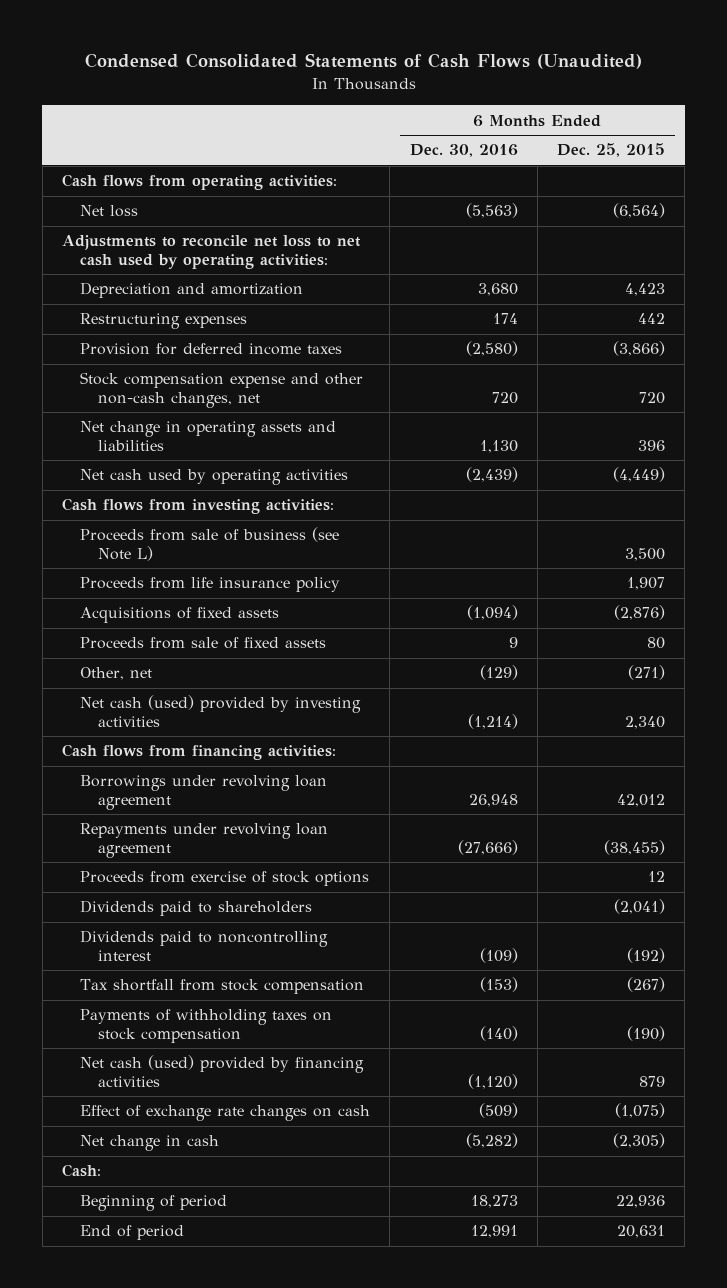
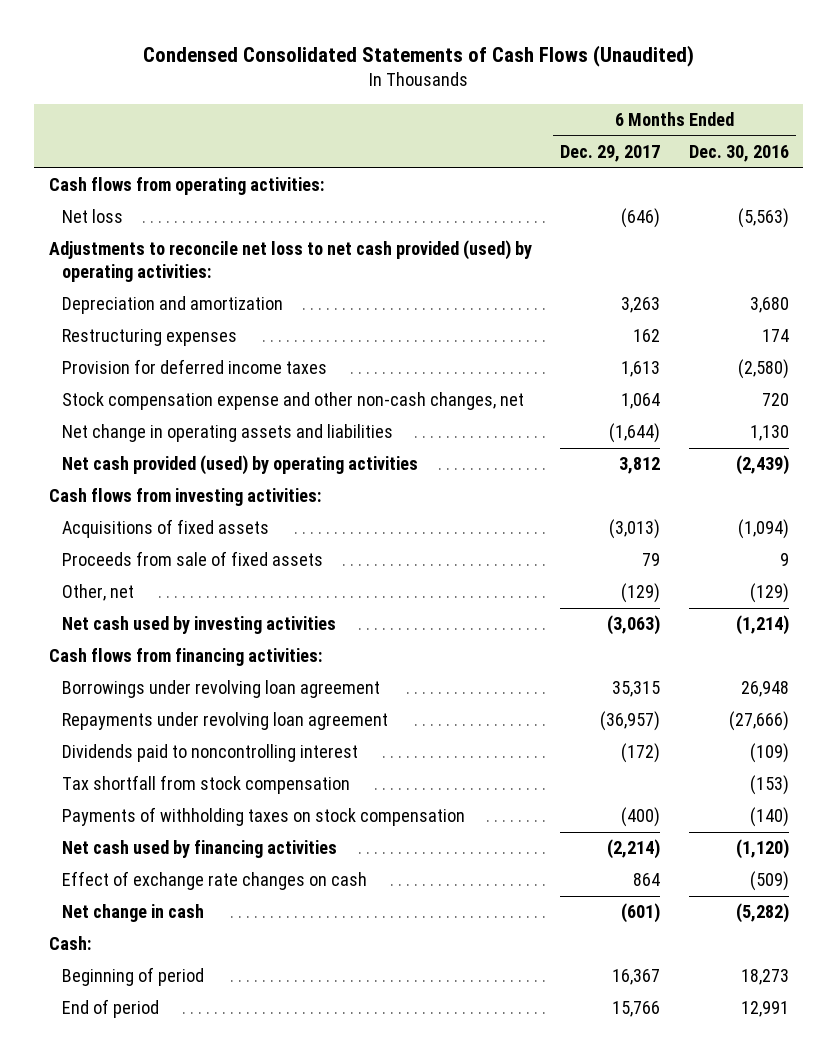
- | 6 Months Ended Dec. 30, 2016 | 6 Months Ended Dec. 25, 2015
+ | 6 Months Ended Dec. 29, 2017 | 6 Months Ended Dec. 30, 2016
- Adjustments to reconcile net loss to net cash used by operating activities:
+ Adjustments to reconcile net loss to net cash provided (used) by operating activities:
- Net cash used by operating activities | (2,439) | (4,449)
+ Net cash provided (used) by operating activities | 3,812 | (2,439)
- Proceeds from sale of business (see Note L) | | 3,500
- Proceeds from life insurance policy | | 1,907
- Net cash (used) provided by investing activities | (1,214) | 2,340
+ Net cash used by investing activities | (3,063) | (1,214)
- Proceeds from exercise of stock options | | 12
- Dividends paid to shareholders | | (2,041)
- Net cash (used) provided by financing activities | (1,120) | 879
+ Net cash used by financing activities | (2,214) | (1,120)

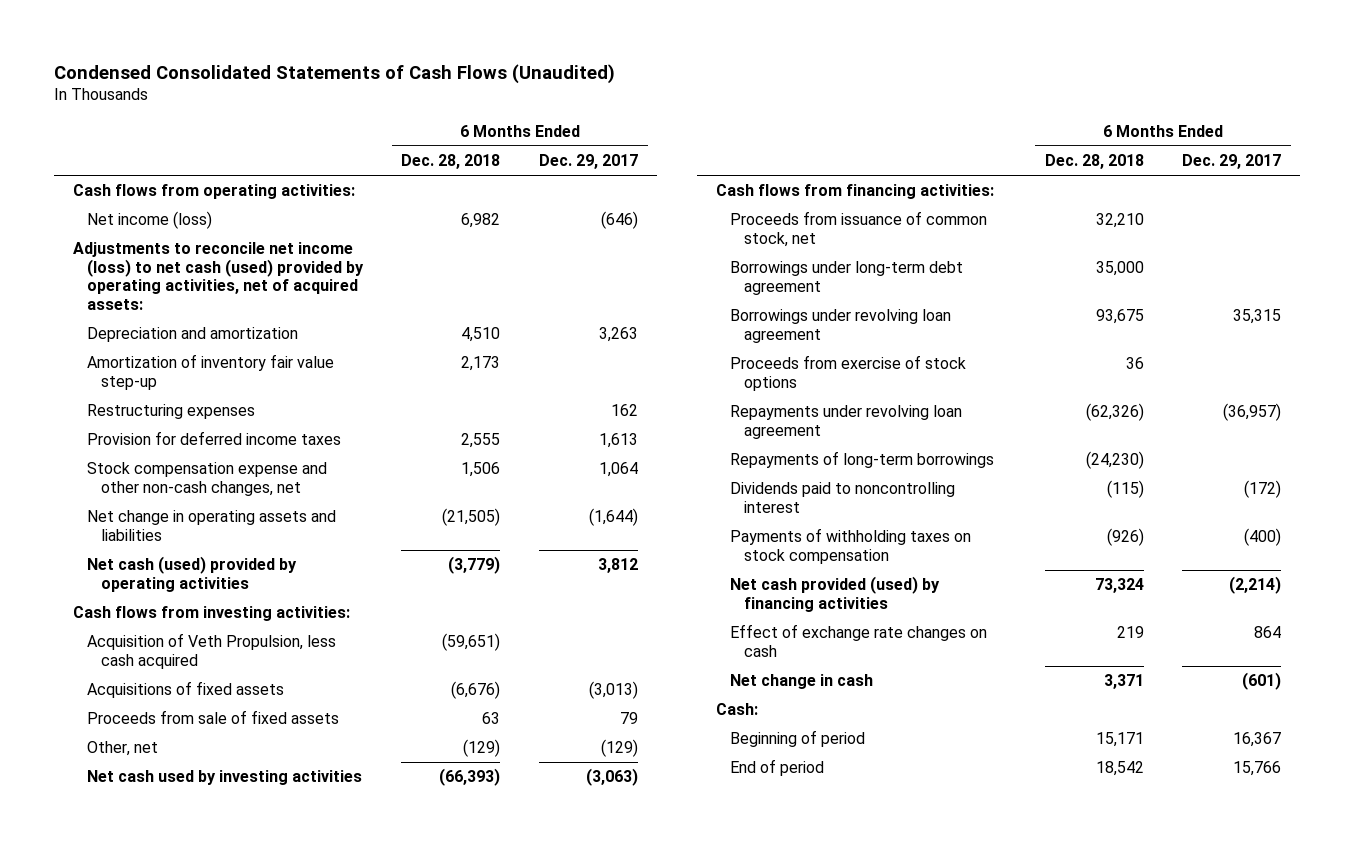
- | 6 Months Ended Dec. 29, 2017 | 6 Months Ended Dec. 30, 2016
+ | 6 Months Ended Dec. 28, 2018 | 6 Months Ended Dec. 29, 2017
- Net loss | (646) | (5,563)
- Adjustments to reconcile net loss to net cash provided (used) by operating activities:
+ Net income (loss) | 6,982 | (646)
+ Adjustments to reconcile net income (loss) to net cash (used) provided by operating activities, net of acquired assets:
+ Amortization of inventory fair value step-up | 2,173 |
- Net cash provided (used) by operating activities | 3,812 | (2,439)
+ Net cash (used) provided by operating activities | (3,779) | 3,812
+ Acquisition of Veth Propulsion, less cash acquired | (59,651) |
+ Proceeds from issuance of common stock, net | 32,210 |
+ Borrowings under long-term debt agreement | 35,000 |
+ Proceeds from exercise of stock options | 36 |
+ Repayments of long-term borrowings | (24,230) |
- Tax shortfall from stock compensation | | (153)
- Net cash used by financing activities | (2,214) | (1,120)
+ Net cash provided (used) by financing activities | 73,324 | (2,214)

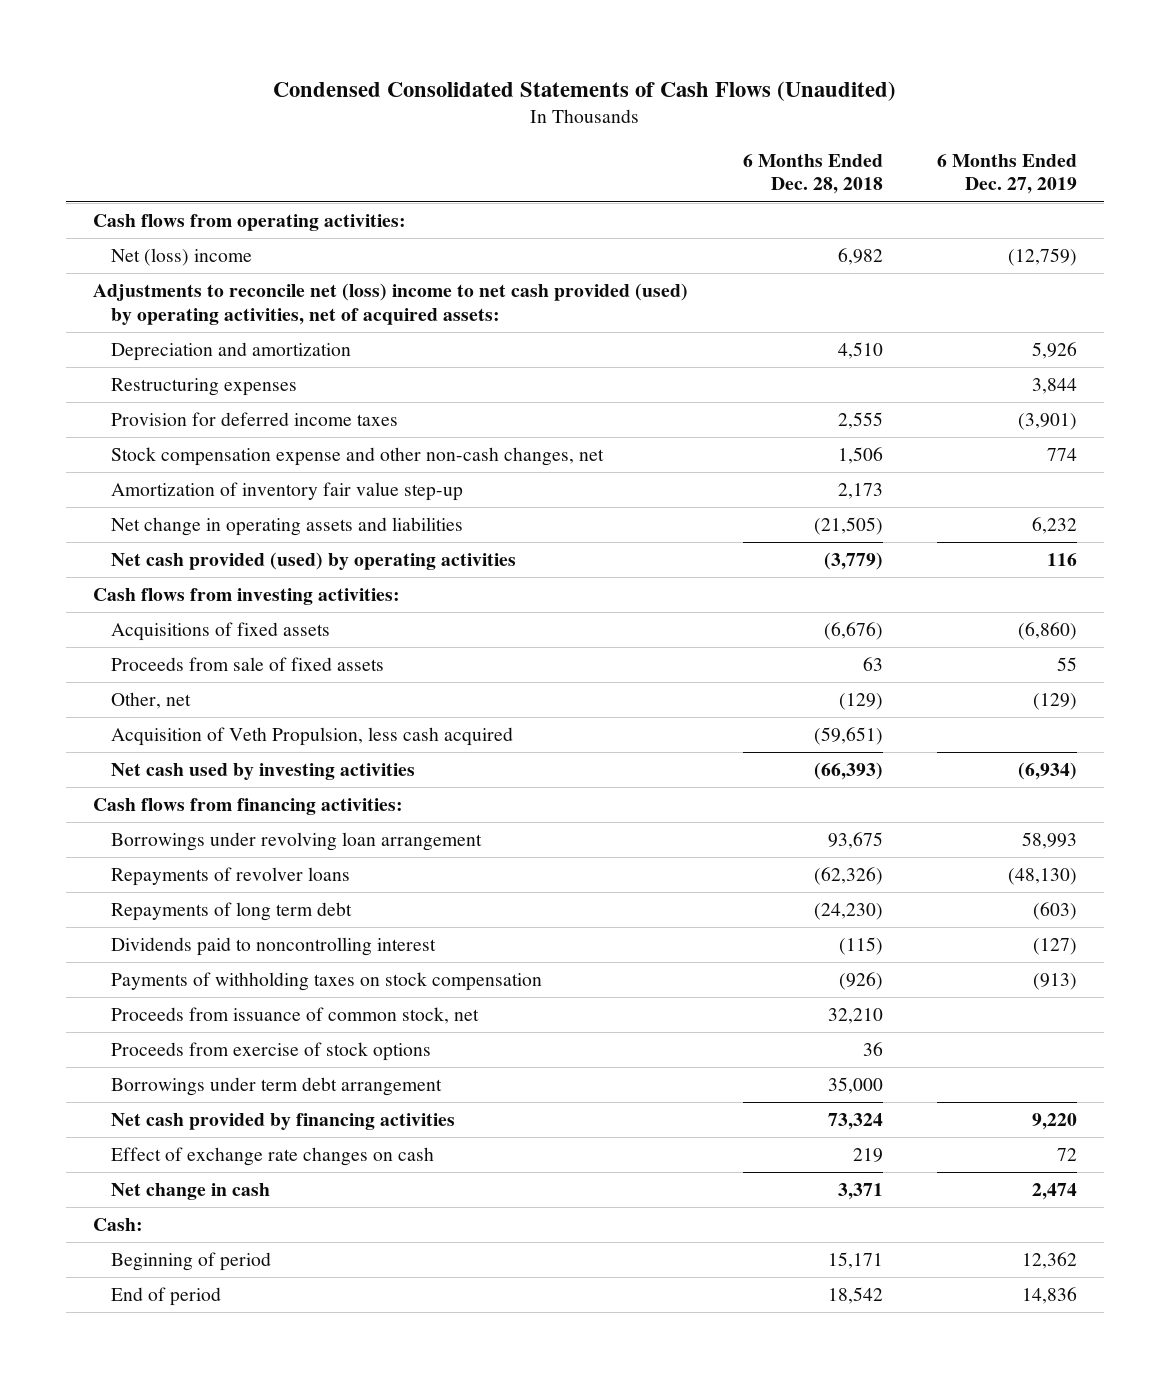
- | 6 Months Ended Dec. 28, 2018 | 6 Months Ended Dec. 29, 2017
+ | 6 Months Ended Dec. 28, 2018 | 6 Months Ended Dec. 27, 2019
- Net income (loss) | 6,982 | (646)
- Adjustments to reconcile net income (loss) to net cash (used) provided by operating activities, net of acquired assets:
+ Net (loss) income | 6,982 | (12,759)
+ Adjustments to reconcile net (loss) income to net cash provided (used) by operating activities, net of acquired assets:
moved down: Amortization of inventory fair value step-up | 2,173 |
- Net cash (used) provided by operating activities | (3,779) | 3,812
+ Net cash provided (used) by operating activities | (3,779) | 116
moved down: Acquisition of Veth Propulsion, less cash acquired | (59,651) |
- Borrowings under long-term debt agreement | 35,000 |
- Borrowings under revolving loan agreement | 93,675 | 35,315
- Repayments under revolving loan agreement | (62,326) | (36,957)
- Repayments of long-term borrowings | (24,230) |
+ Borrowings under revolving loan arrangement | 93,675 | 58,993
+ Repayments of revolver loans | (62,326) | (48,130)
+ Repayments of long term debt | (24,230) | (603)
- Net cash provided (used) by financing activities | 73,324 | (2,214)
moved down: Proceeds from issuance of common stock, net | 32,210 |
moved down: Proceeds from exercise of stock options | 36 |
+ Borrowings under term debt arrangement | 35,000 |
+ Net cash provided by financing activities | 73,324 | 9,220

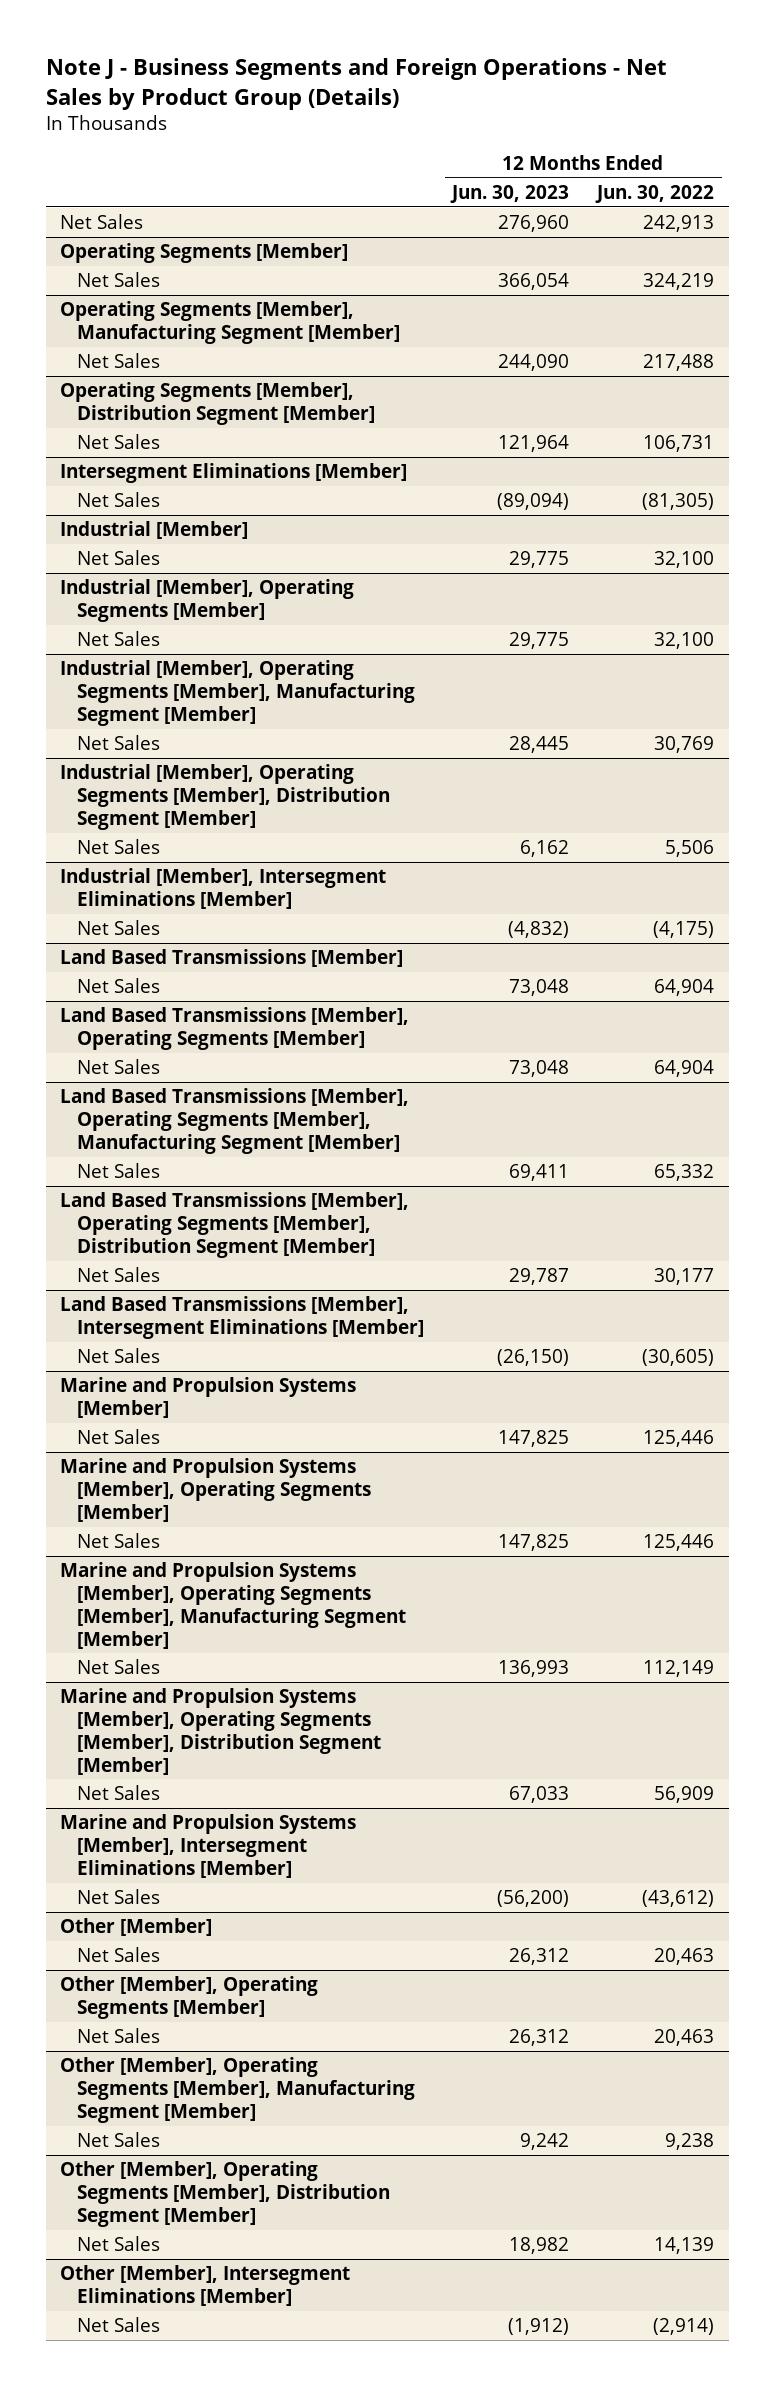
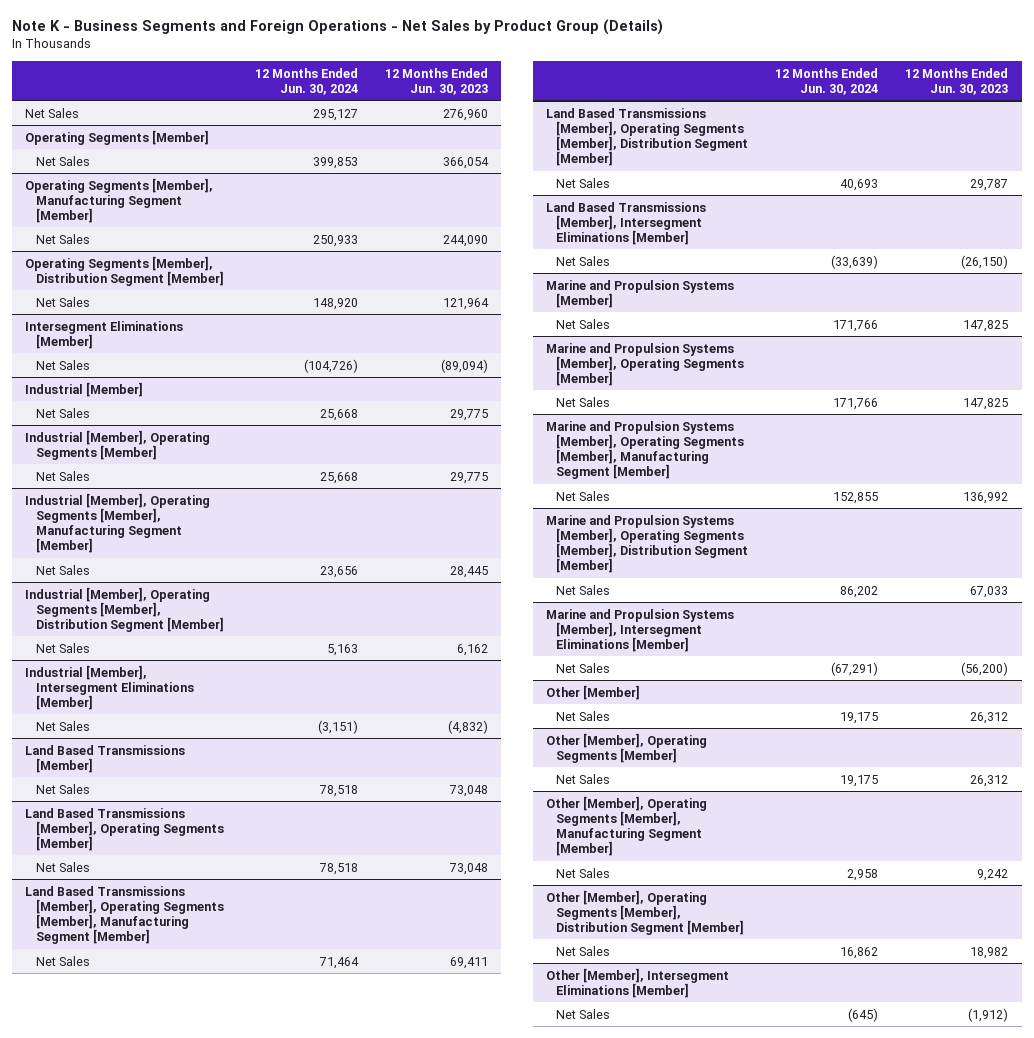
- Note J - Business Segments and Foreign Operations - Net Sales by Product Group (Details)
+ Note K - Business Segments and Foreign Operations - Net Sales by Product Group (Details)
- | 12 Months Ended Jun. 30, 2023 | 12 Months Ended Jun. 30, 2022
+ | 12 Months Ended Jun. 30, 2024 | 12 Months Ended Jun. 30, 2023
@ Marine and Propulsion Systems [Member], Operating Segments [Member], Manufacturing Segment [Member]
- Net Sales | 136,993 | 112,149
+ Net Sales | 152,855 | 136,992

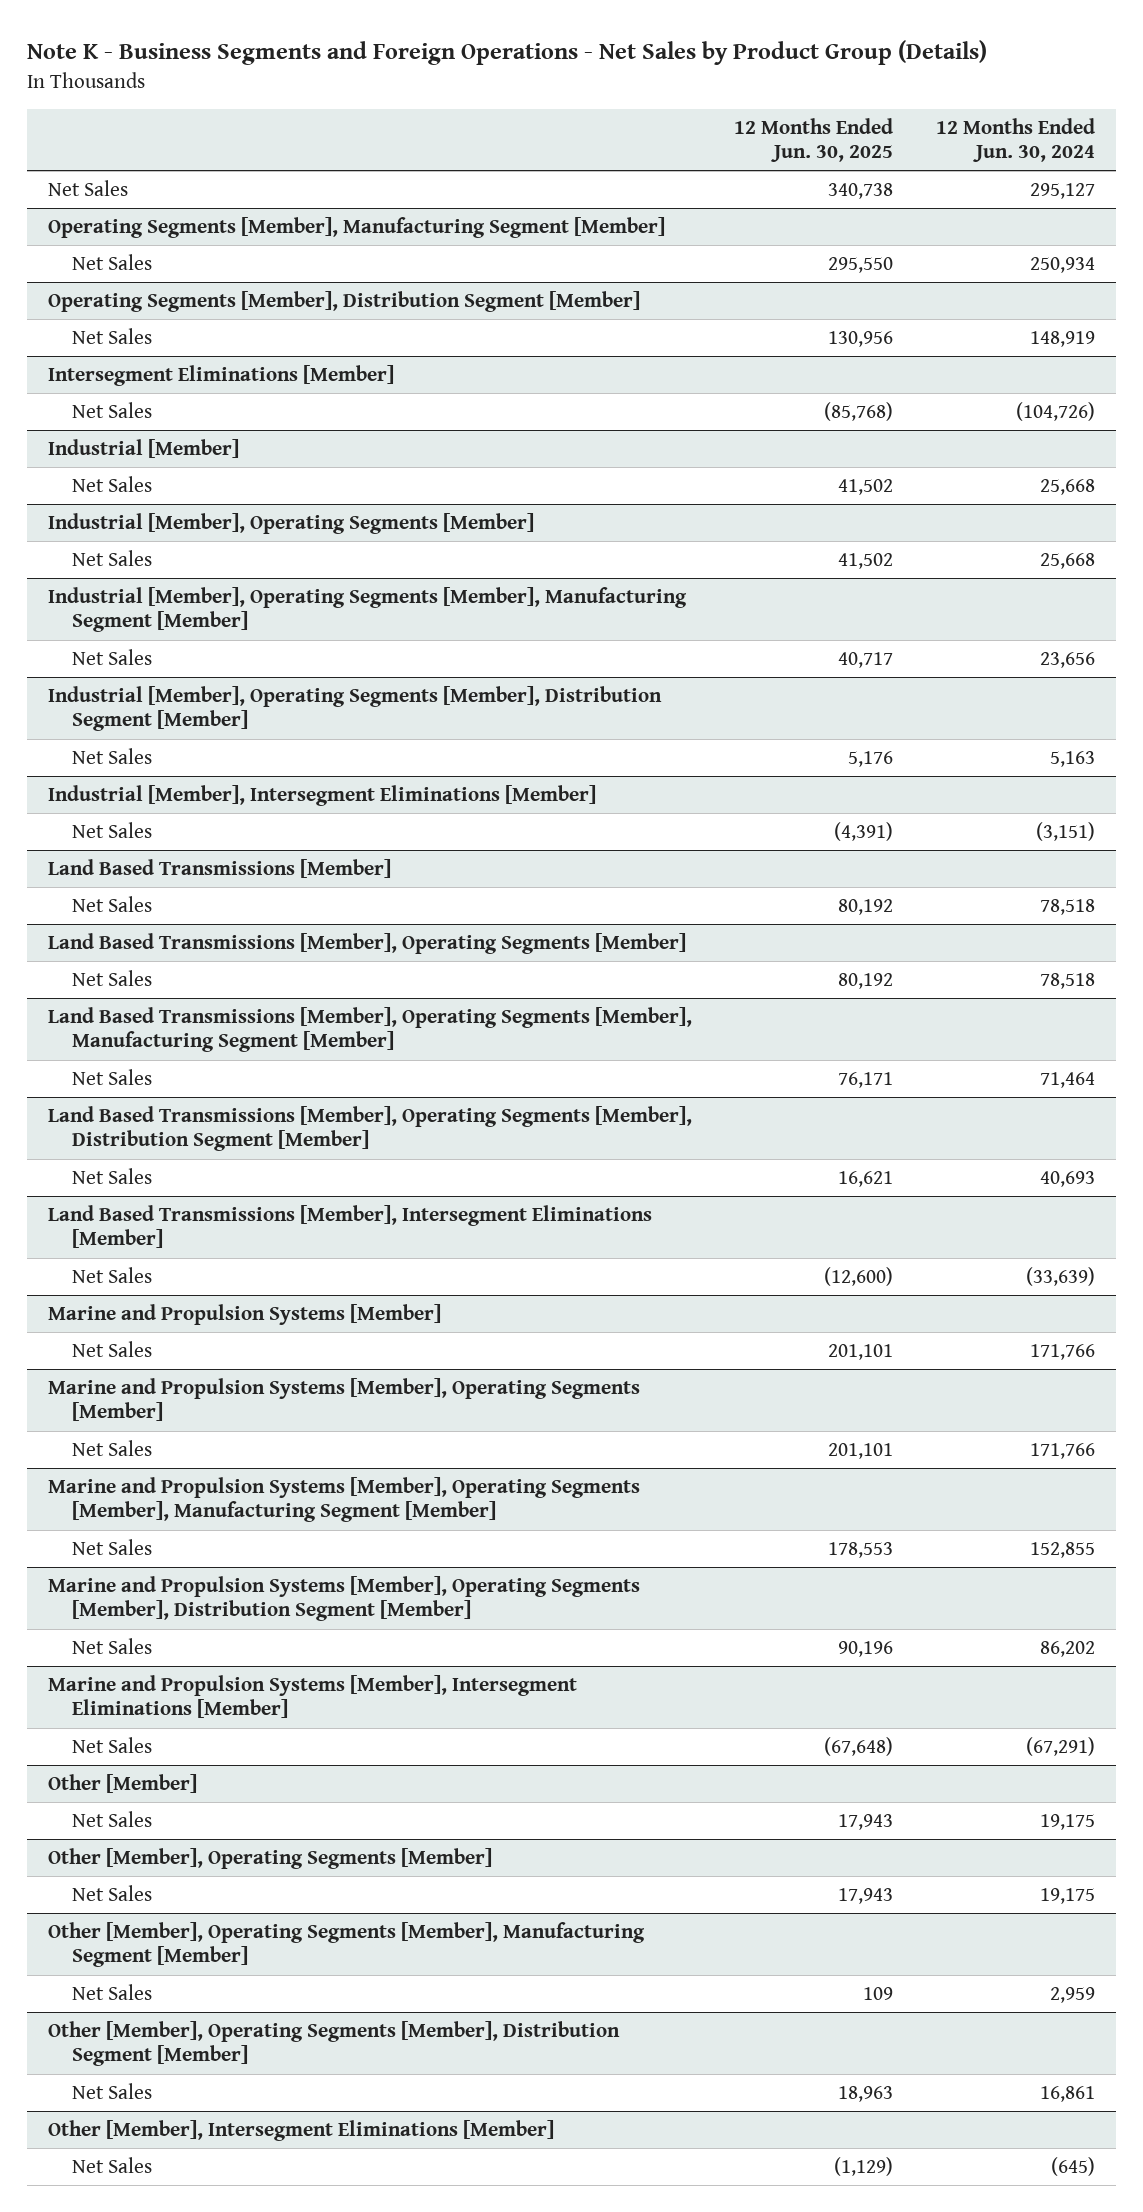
- | 12 Months Ended Jun. 30, 2024 | 12 Months Ended Jun. 30, 2023
+ | 12 Months Ended Jun. 30, 2025 | 12 Months Ended Jun. 30, 2024
- Operating Segments [Member]
- Net Sales | 399,853 | 366,054
@ Operating Segments [Member], Manufacturing Segment [Member]
- Net Sales | 250,933 | 244,090
+ Net Sales | 295,550 | 250,934
@ Operating Segments [Member], Distribution Segment [Member]
- Net Sales | 148,920 | 121,964
+ Net Sales | 130,956 | 148,919
@ Other [Member], Operating Segments [Member], Manufacturing Segment [Member]
- Net Sales | 2,958 | 9,242
+ Net Sales | 109 | 2,959
@ Other [Member], Operating Segments [Member], Distribution Segment [Member]
- Net Sales | 16,862 | 18,982
+ Net Sales | 18,963 | 16,861

